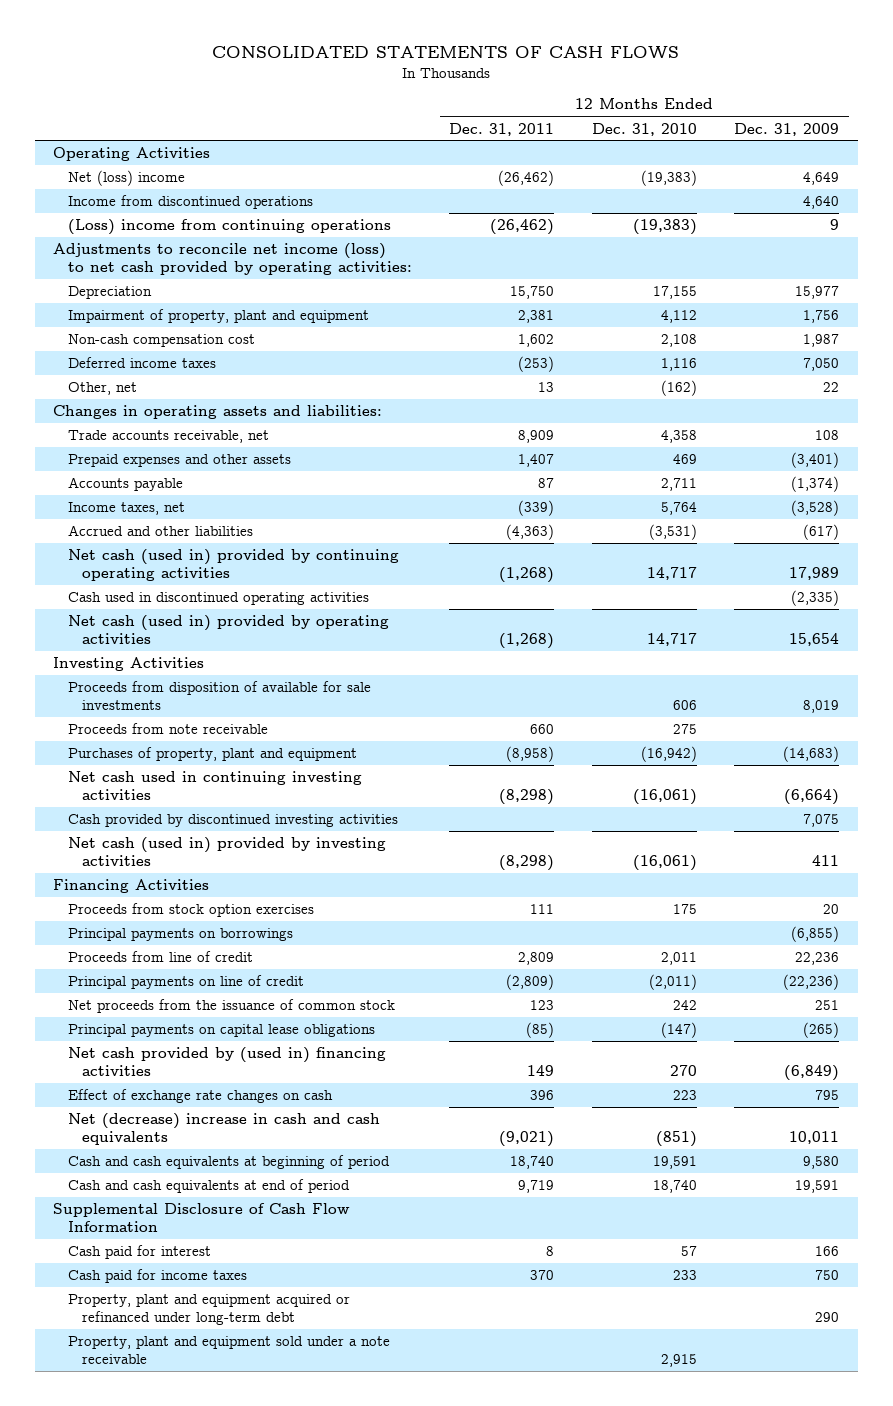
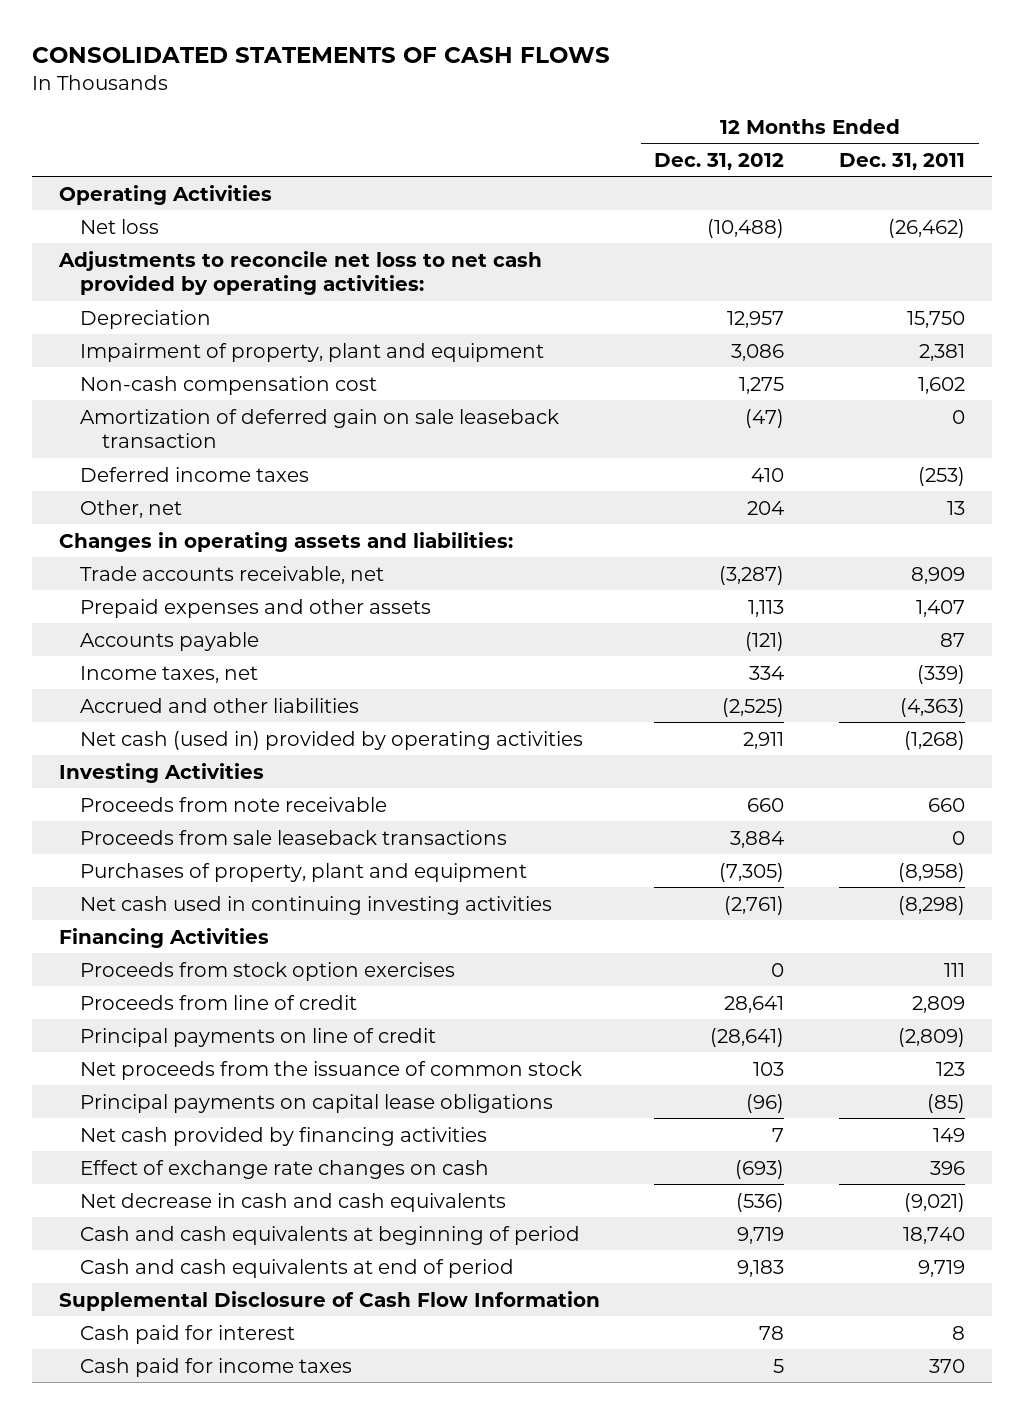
- | 12 Months Ended Dec. 31, 2011 | 12 Months Ended Dec. 31, 2010 | 12 Months Ended Dec. 31, 2009
+ | 12 Months Ended Dec. 31, 2012 | 12 Months Ended Dec. 31, 2011
- Net (loss) income | (26,462) | (19,383) | 4,649
- Income from discontinued operations | | | 4,640
- (Loss) income from continuing operations | (26,462) | (19,383) | 9
- Adjustments to reconcile net income (loss) to net cash provided by operating activities:
+ Net loss | (10,488) | (26,462)
+ Adjustments to reconcile net loss to net cash provided by operating activities:
+ Amortization of deferred gain on sale leaseback transaction | (47) | 0
- Net cash (used in) provided by continuing operating activities | (1,268) | 14,717 | 17,989
- Cash used in discontinued operating activities | | | (2,335)
- Proceeds from disposition of available for sale investments | | 606 | 8,019
+ Proceeds from sale leaseback transactions | 3,884 | 0
- Cash provided by discontinued investing activities | | | 7,075
- Net cash (used in) provided by investing activities | (8,298) | (16,061) | 411
- Principal payments on borrowings | | | (6,855)
- Net cash provided by (used in) financing activities | 149 | 270 | (6,849)
+ Net cash provided by financing activities | 7 | 149
- Net (decrease) increase in cash and cash equivalents | (9,021) | (851) | 10,011
+ Net decrease in cash and cash equivalents | (536) | (9,021)
- Property, plant and equipment acquired or refinanced under long-term debt | | | 290
- Property, plant and equipment sold under a note receivable | | 2,915 |

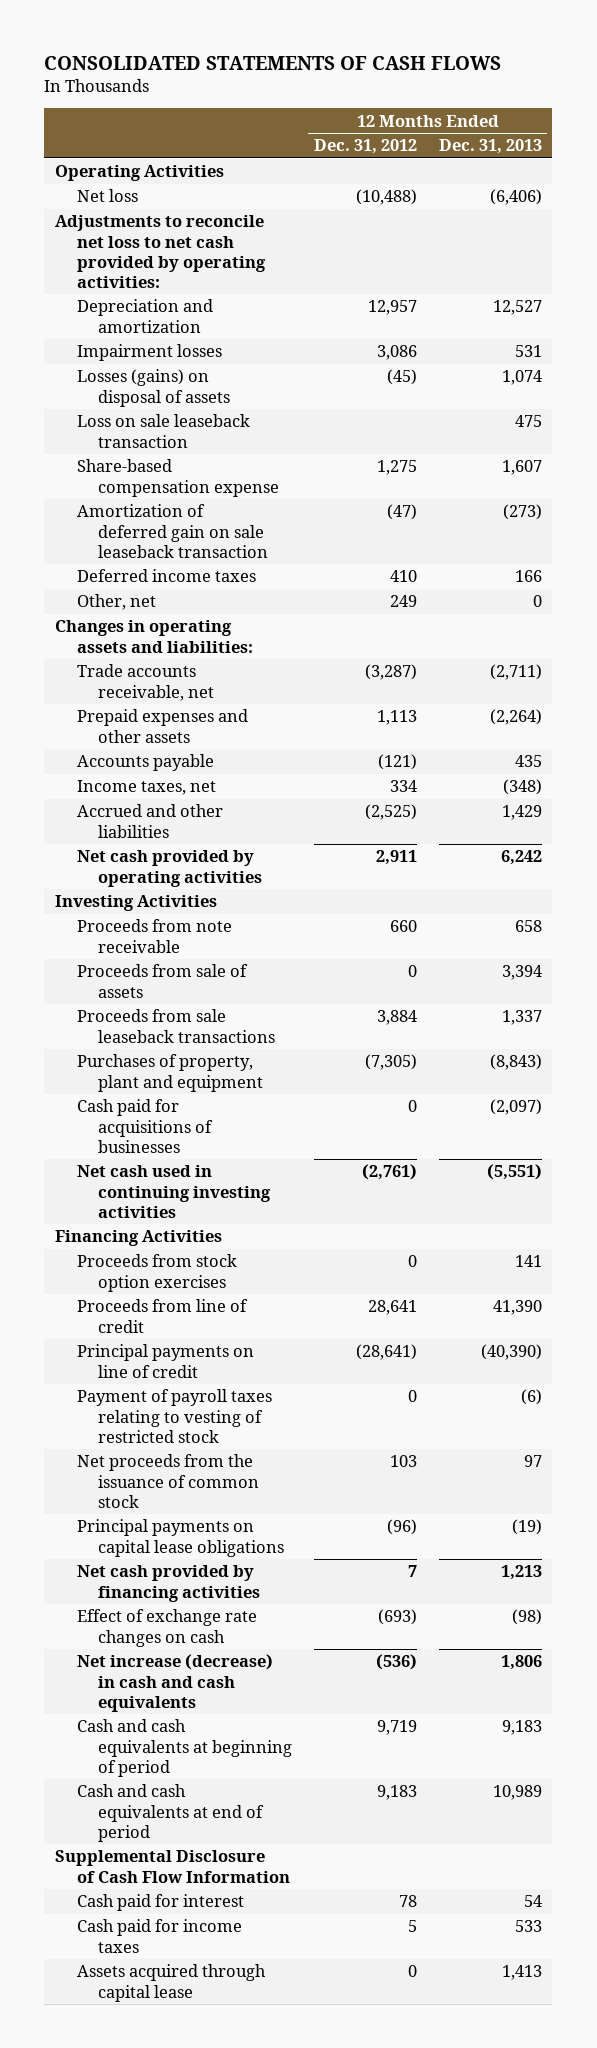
- | 12 Months Ended Dec. 31, 2012 | 12 Months Ended Dec. 31, 2011
+ | 12 Months Ended Dec. 31, 2012 | 12 Months Ended Dec. 31, 2013
- Depreciation | 12,957 | 15,750
- Impairment of property, plant and equipment | 3,086 | 2,381
- Non-cash compensation cost | 1,275 | 1,602
+ Depreciation and amortization | 12,957 | 12,527
+ Impairment losses | 3,086 | 531
+ Losses (gains) on disposal of assets | (45) | 1,074
+ Loss on sale leaseback transaction | | 475
+ Share-based compensation expense | 1,275 | 1,607
- Other, net | 204 | 13
+ Other, net | 249 | 0
- Net cash (used in) provided by operating activities | 2,911 | (1,268)
+ Net cash provided by operating activities | 2,911 | 6,242
+ Proceeds from sale of assets | 0 | 3,394
+ Cash paid for acquisitions of businesses | 0 | (2,097)
+ Payment of payroll taxes relating to vesting of restricted stock | 0 | (6)
- Net decrease in cash and cash equivalents | (536) | (9,021)
+ Net increase (decrease) in cash and cash equivalents | (536) | 1,806
+ Assets acquired through capital lease | 0 | 1,413

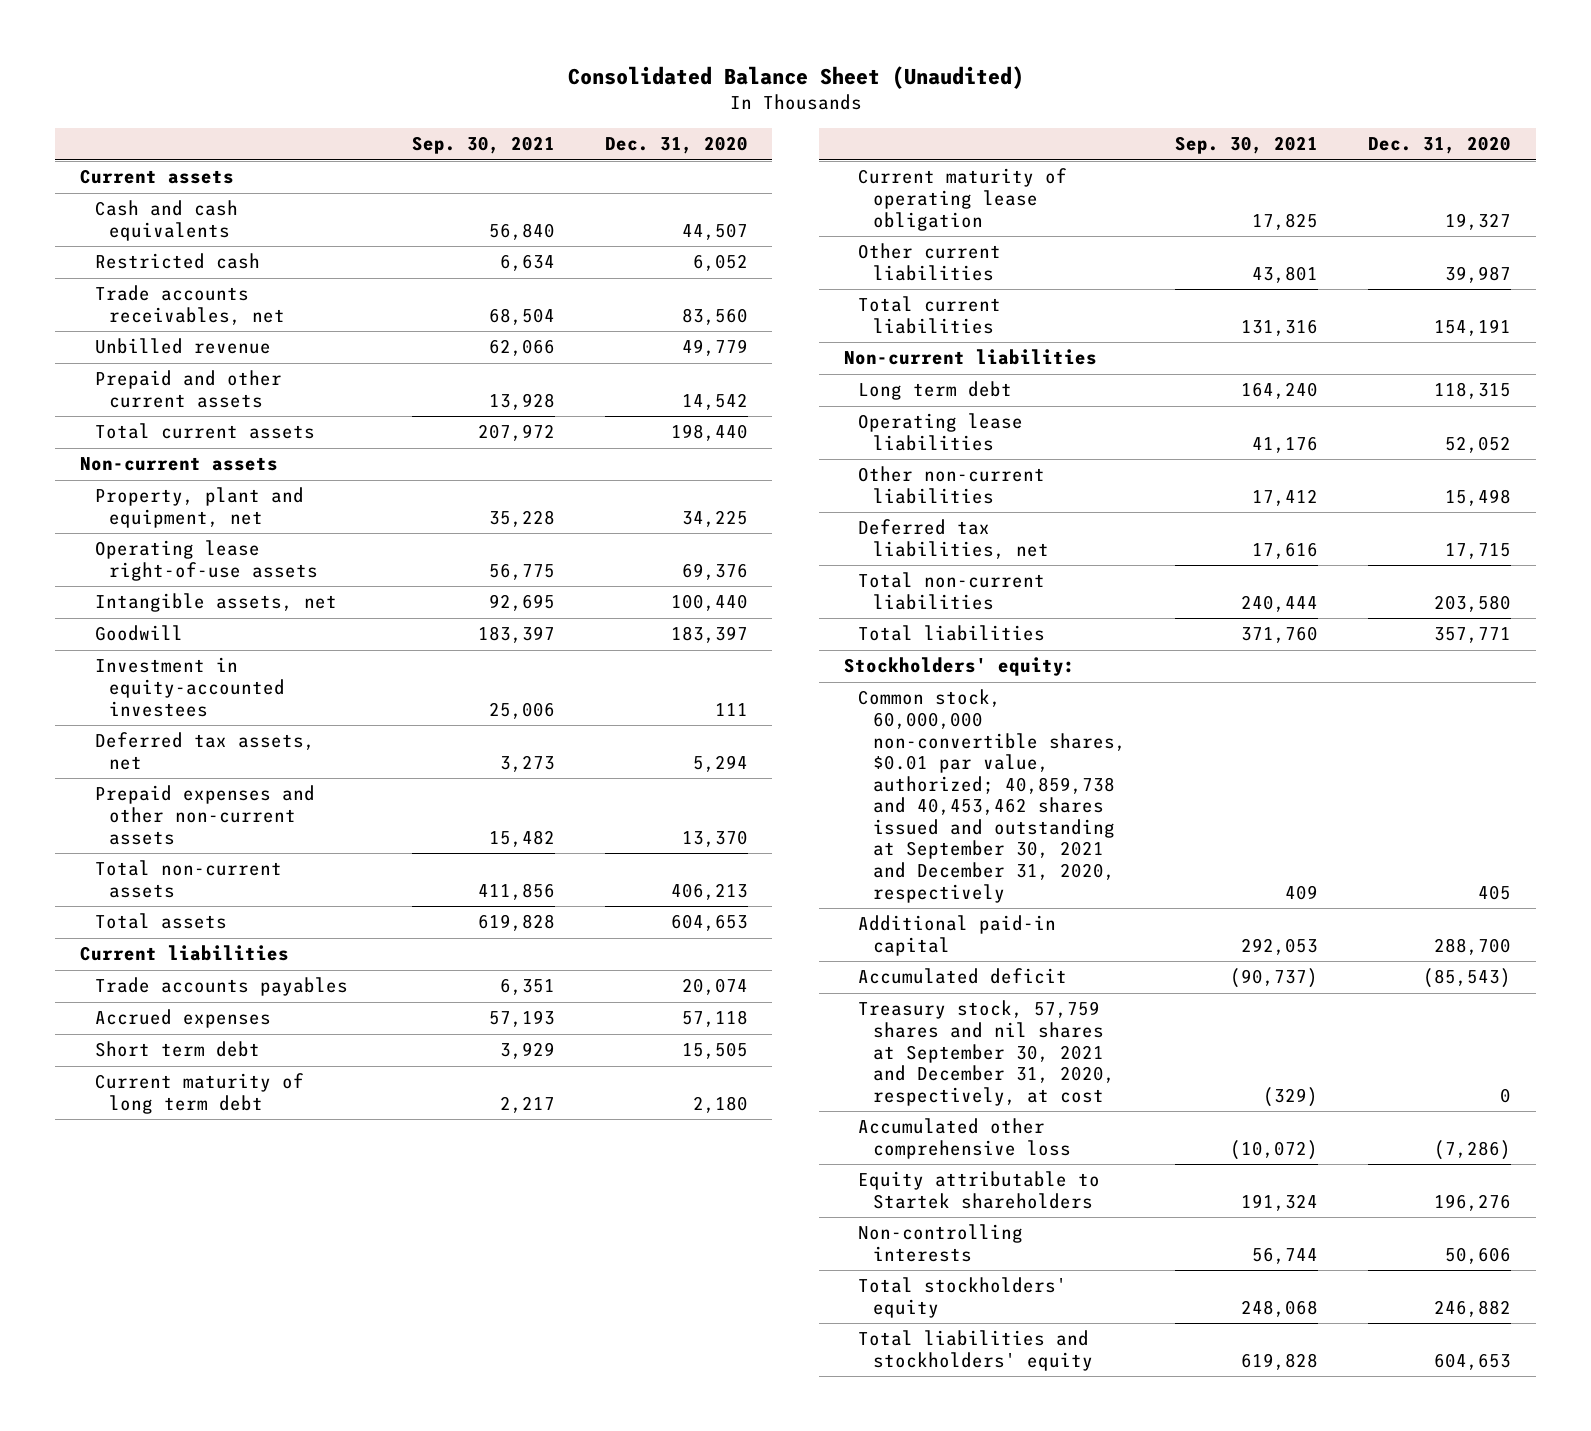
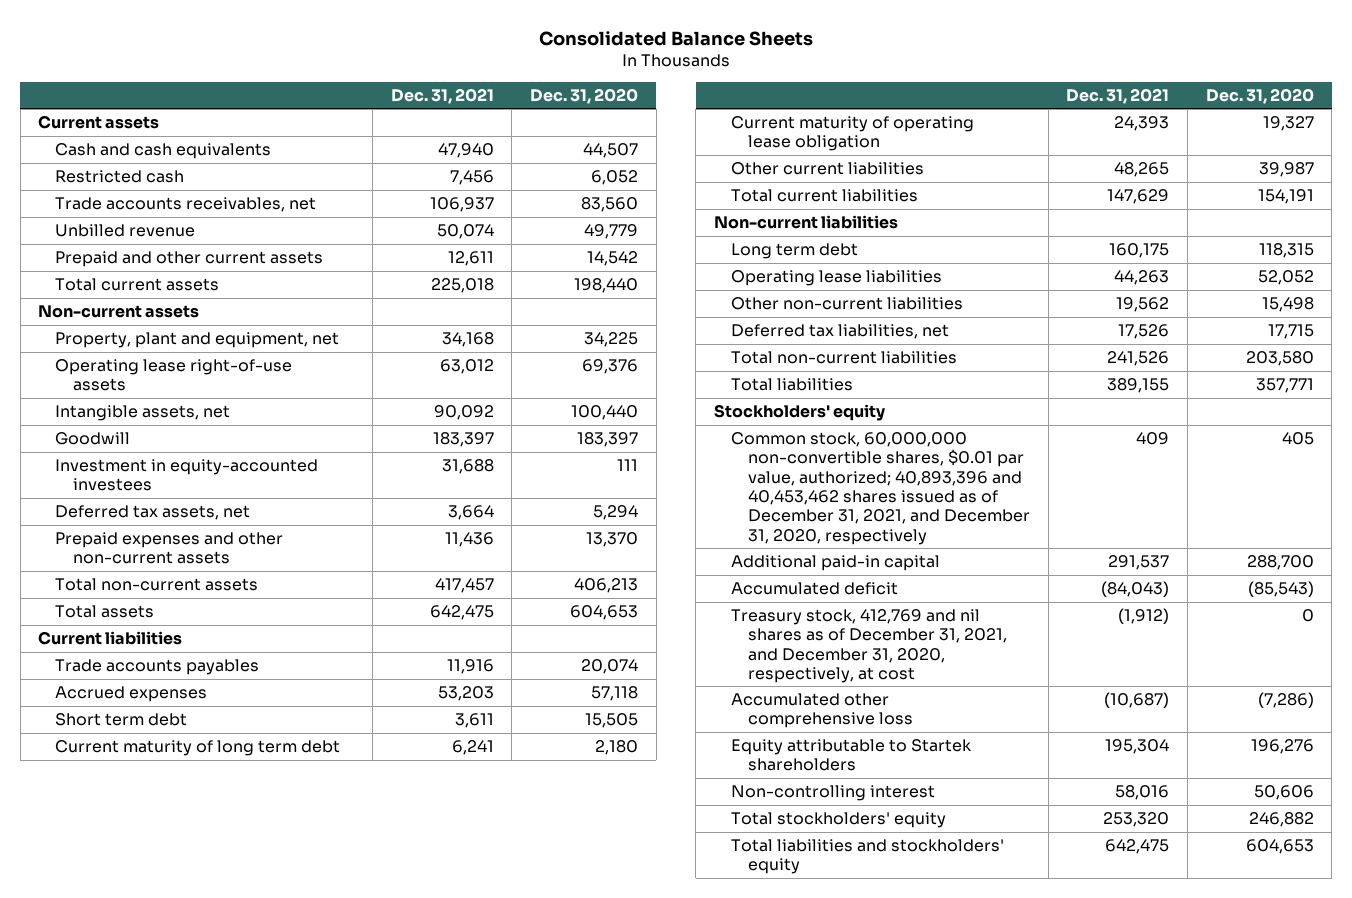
- Consolidated Balance Sheet (Unaudited)
+ Consolidated Balance Sheets
- | Sep. 30, 2021 | Dec. 31, 2020
+ | Dec. 31, 2021 | Dec. 31, 2020
- Stockholders' equity:
- Common stock, 60,000,000 non-convertible shares, $0.01 par value, authorized; 40,859,738 and 40,453,462 shares issued and outstanding at September 30, 2021 and December 31, 2020, respectively | 409 | 405
+ Stockholders' equity
+ Common stock, 60,000,000 non-convertible shares, $0.01 par value, authorized; 40,893,396 and 40,453,462 shares issued as of December 31, 2021, and December 31, 2020, respectively | 409 | 405
- Treasury stock, 57,759 shares and nil shares at September 30, 2021 and December 31, 2020, respectively, at cost | (329) | 0
+ Treasury stock, 412,769 and nil shares as of December 31, 2021, and December 31, 2020, respectively, at cost | (1,912) | 0
- Non-controlling interests | 56,744 | 50,606
+ Non-controlling interest | 58,016 | 50,606

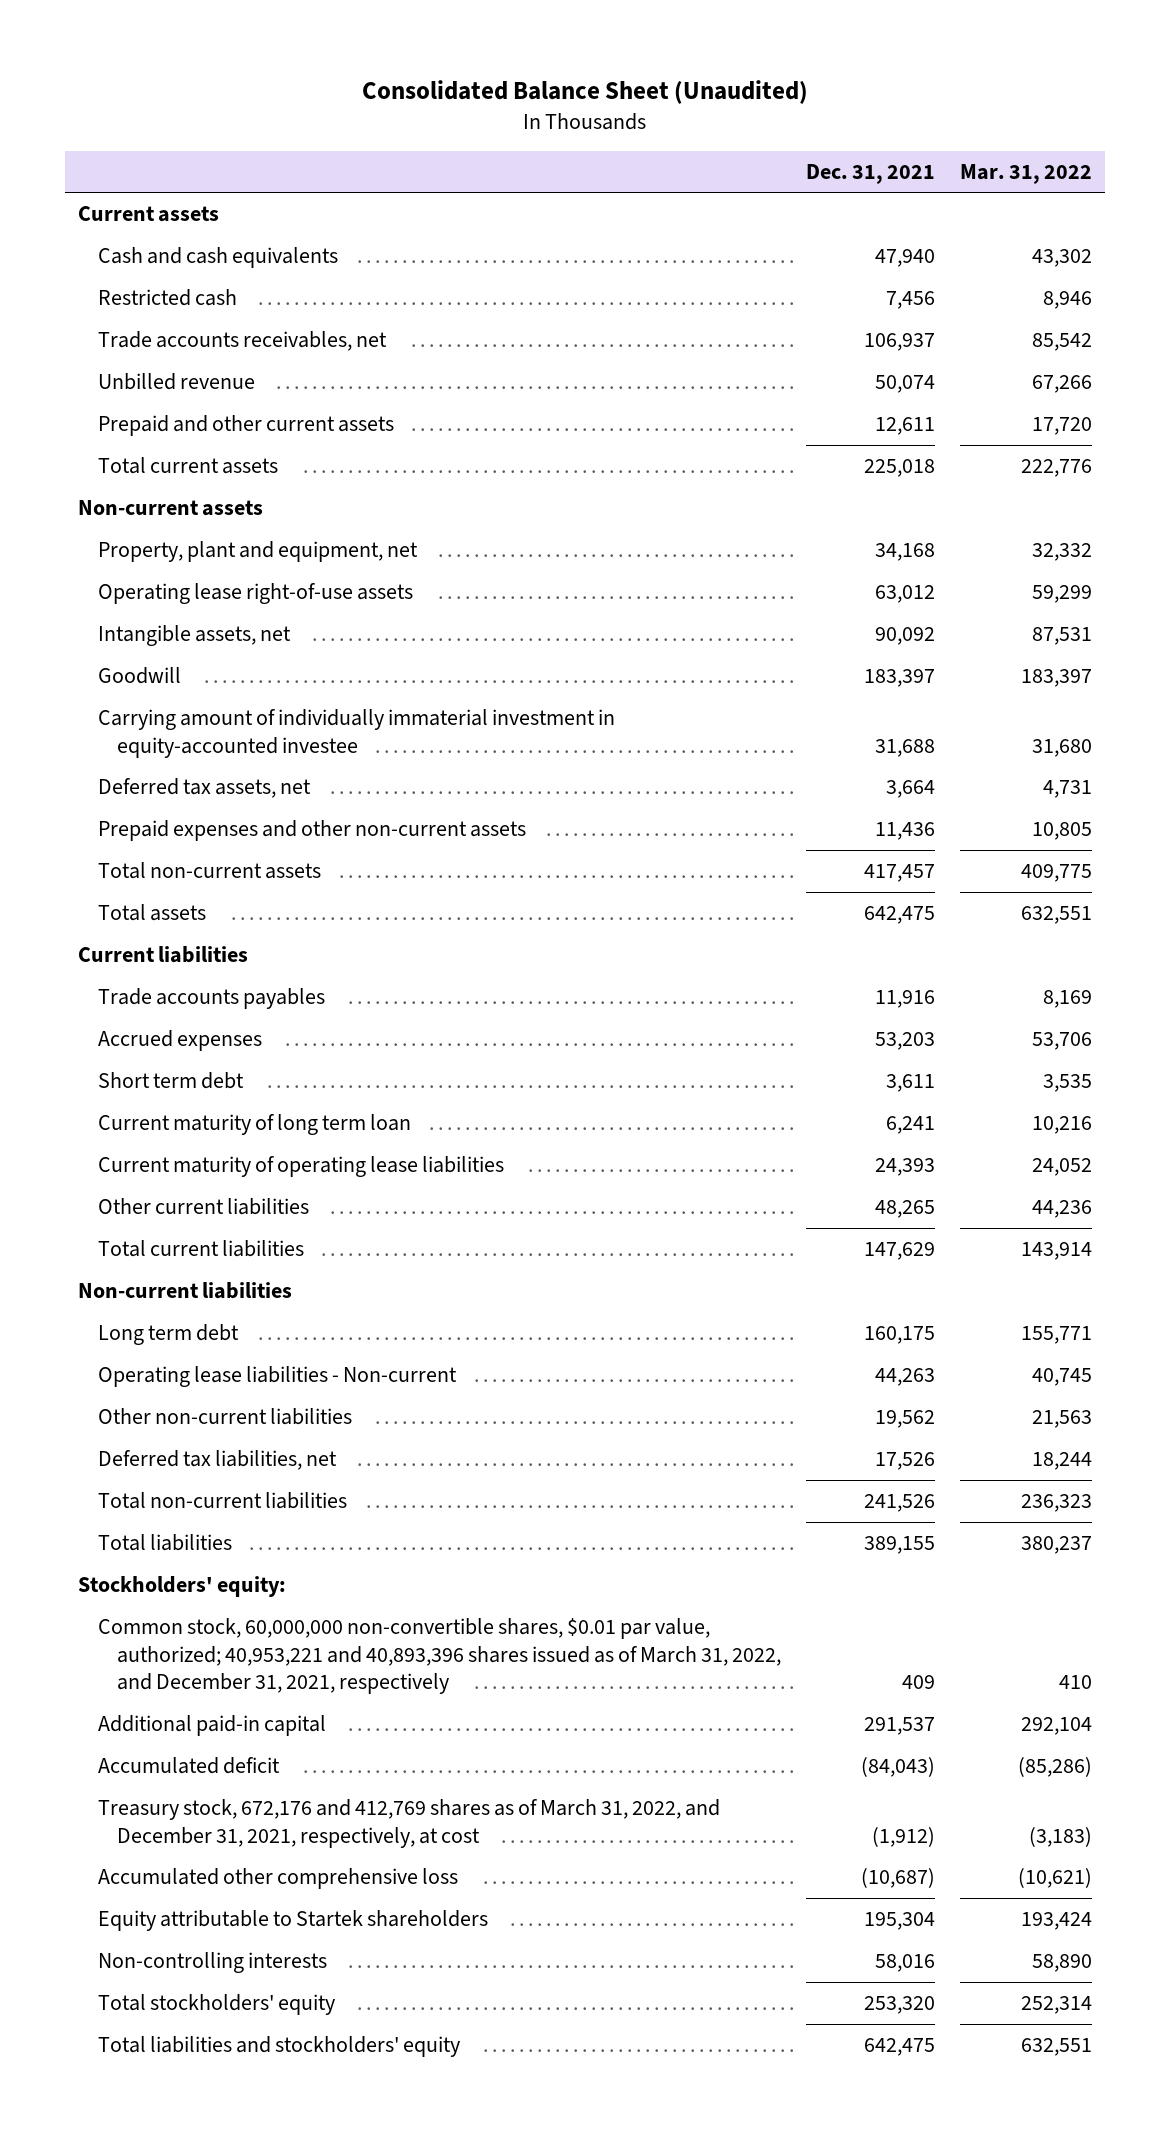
- Consolidated Balance Sheets
+ Consolidated Balance Sheet (Unaudited)
- | Dec. 31, 2021 | Dec. 31, 2020
+ | Dec. 31, 2021 | Mar. 31, 2022
- Investment in equity-accounted investees | 31,688 | 111
+ Carrying amount of individually immaterial investment in equity-accounted investee | 31,688 | 31,680
- Current maturity of long term debt | 6,241 | 2,180
- Current maturity of operating lease obligation | 24,393 | 19,327
+ Current maturity of long term loan | 6,241 | 10,216
+ Current maturity of operating lease liabilities | 24,393 | 24,052
- Operating lease liabilities | 44,263 | 52,052
+ Operating lease liabilities - Non-current | 44,263 | 40,745
- Stockholders' equity
- Common stock, 60,000,000 non-convertible shares, $0.01 par value, authorized; 40,893,396 and 40,453,462 shares issued as of December 31, 2021, and December 31, 2020, respectively | 409 | 405
+ Stockholders' equity:
+ Common stock, 60,000,000 non-convertible shares, $0.01 par value, authorized; 40,953,221 and 40,893,396 shares issued as of March 31, 2022, and December 31, 2021, respectively | 409 | 410
- Treasury stock, 412,769 and nil shares as of December 31, 2021, and December 31, 2020, respectively, at cost | (1,912) | 0
+ Treasury stock, 672,176 and 412,769 shares as of March 31, 2022, and December 31, 2021, respectively, at cost | (1,912) | (3,183)
- Non-controlling interest | 58,016 | 50,606
+ Non-controlling interests | 58,016 | 58,890

